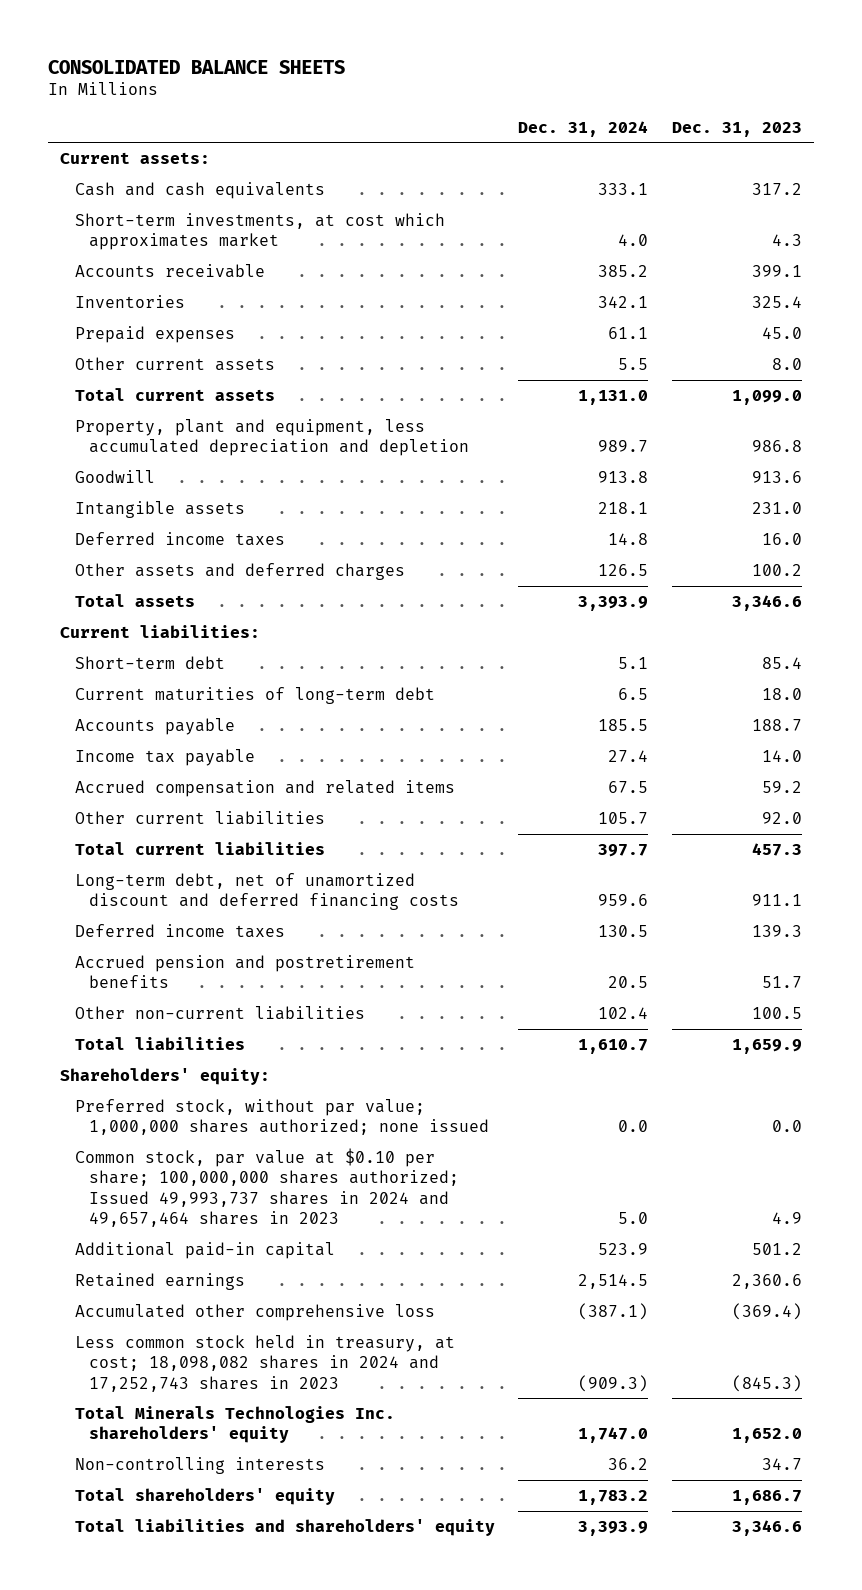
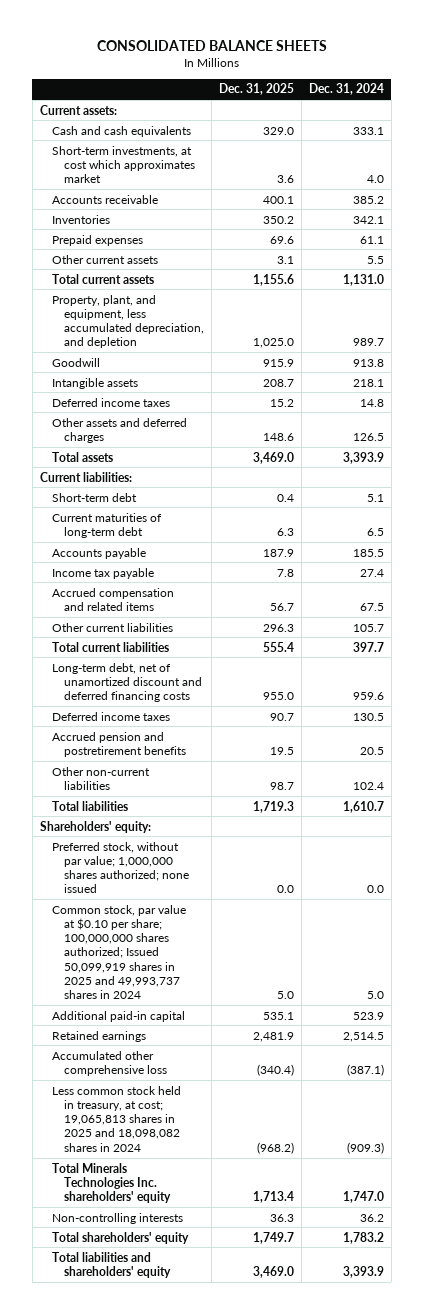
- | Dec. 31, 2024 | Dec. 31, 2023
+ | Dec. 31, 2025 | Dec. 31, 2024
- Property, plant and equipment, less accumulated depreciation and depletion | 989.7 | 986.8
+ Property, plant, and equipment, less accumulated depreciation, and depletion | 1,025.0 | 989.7
- Common stock, par value at $0.10 per share; 100,000,000 shares authorized; Issued 49,993,737 shares in 2024 and 49,657,464 shares in 2023 | 5.0 | 4.9
+ Common stock, par value at $0.10 per share; 100,000,000 shares authorized; Issued 50,099,919 shares in 2025 and 49,993,737 shares in 2024 | 5.0 | 5.0
- Less common stock held in treasury, at cost; 18,098,082 shares in 2024 and 17,252,743 shares in 2023 | (909.3) | (845.3)
+ Less common stock held in treasury, at cost; 19,065,813 shares in 2025 and 18,098,082 shares in 2024 | (968.2) | (909.3)

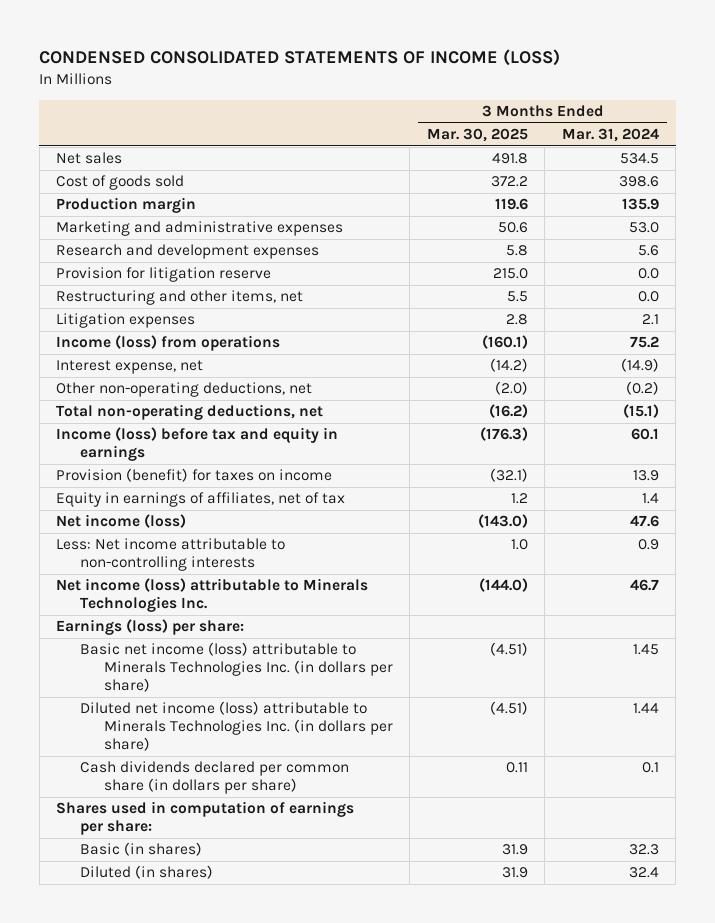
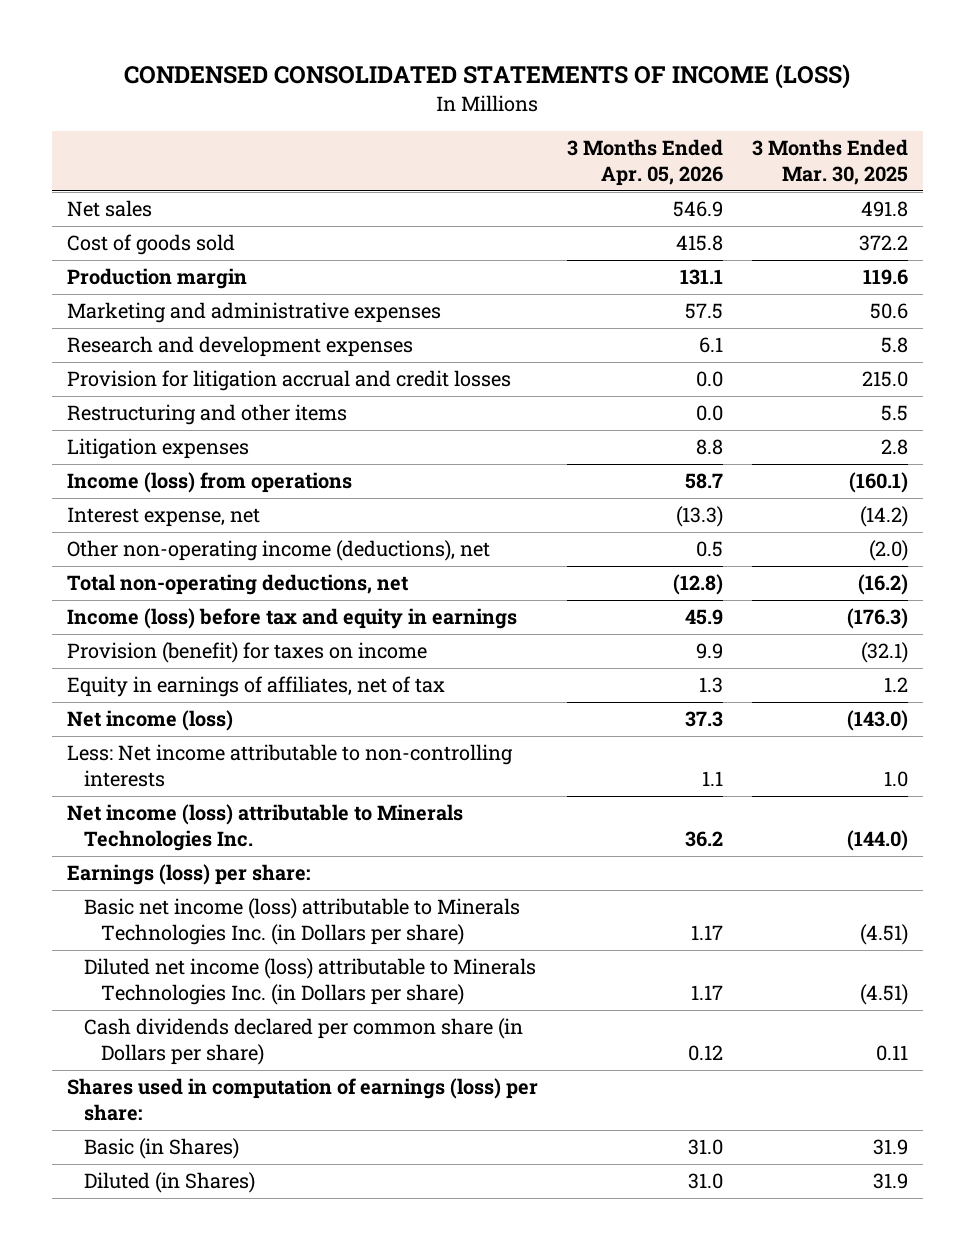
- | 3 Months Ended Mar. 30, 2025 | 3 Months Ended Mar. 31, 2024
+ | 3 Months Ended Apr. 05, 2026 | 3 Months Ended Mar. 30, 2025
- Provision for litigation reserve | 215.0 | 0.0
- Restructuring and other items, net | 5.5 | 0.0
+ Provision for litigation accrual and credit losses | 0.0 | 215.0
+ Restructuring and other items | 0.0 | 5.5
- Other non-operating deductions, net | (2.0) | (0.2)
+ Other non-operating income (deductions), net | 0.5 | (2.0)
- Basic net income (loss) attributable to Minerals Technologies Inc. (in dollars per share) | (4.51) | 1.45
- Diluted net income (loss) attributable to Minerals Technologies Inc. (in dollars per share) | (4.51) | 1.44
- Cash dividends declared per common share (in dollars per share) | 0.11 | 0.1
- Shares used in computation of earnings per share:
- Basic (in shares) | 31.9 | 32.3
- Diluted (in shares) | 31.9 | 32.4
+ Basic net income (loss) attributable to Minerals Technologies Inc. (in Dollars per share) | 1.17 | (4.51)
+ Diluted net income (loss) attributable to Minerals Technologies Inc. (in Dollars per share) | 1.17 | (4.51)
+ Cash dividends declared per common share (in Dollars per share) | 0.12 | 0.11
+ Shares used in computation of earnings (loss) per share:
+ Basic (in Shares) | 31.0 | 31.9
+ Diluted (in Shares) | 31.0 | 31.9

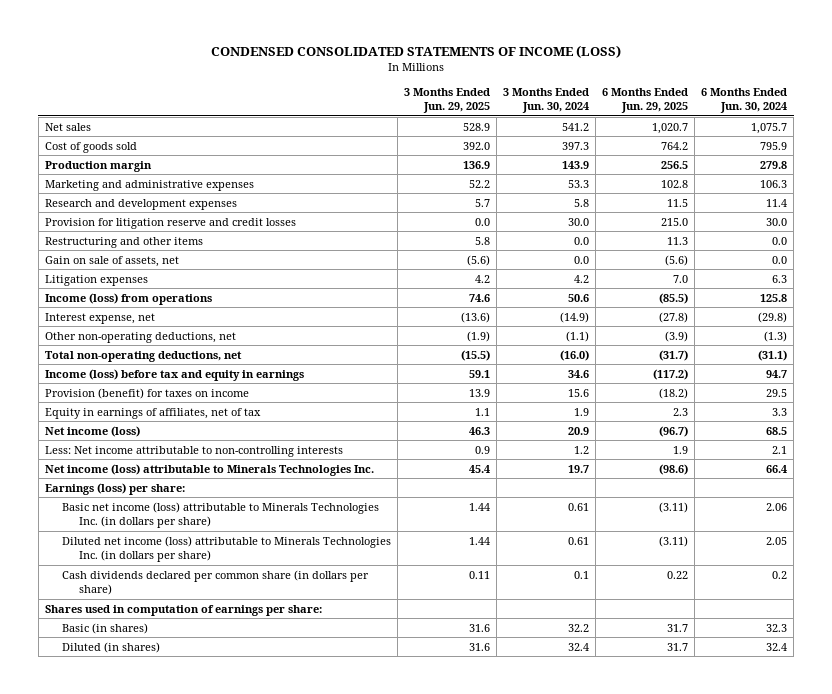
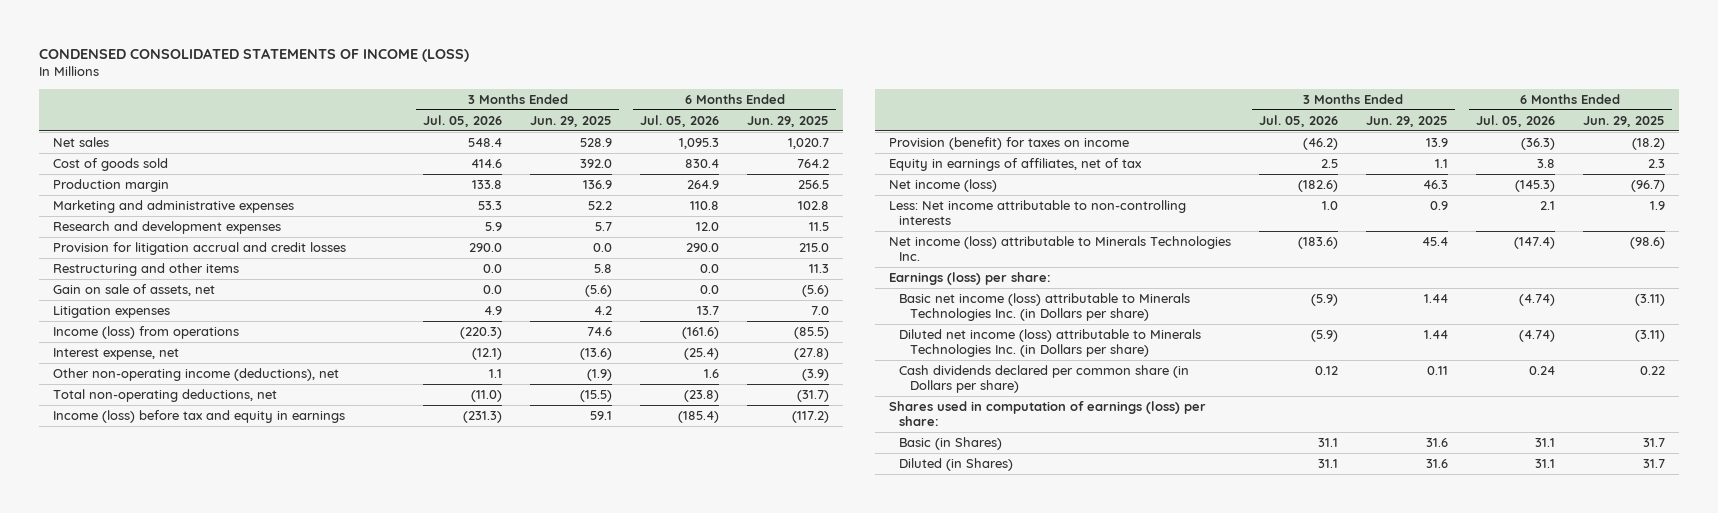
- | 3 Months Ended Jun. 29, 2025 | 3 Months Ended Jun. 30, 2024 | 6 Months Ended Jun. 29, 2025 | 6 Months Ended Jun. 30, 2024
+ | 3 Months Ended Jul. 05, 2026 | 3 Months Ended Jun. 29, 2025 | 6 Months Ended Jul. 05, 2026 | 6 Months Ended Jun. 29, 2025
- Provision for litigation reserve and credit losses | 0.0 | 30.0 | 215.0 | 30.0
+ Provision for litigation accrual and credit losses | 290.0 | 0.0 | 290.0 | 215.0
- Other non-operating deductions, net | (1.9) | (1.1) | (3.9) | (1.3)
+ Other non-operating income (deductions), net | 1.1 | (1.9) | 1.6 | (3.9)
- Basic net income (loss) attributable to Minerals Technologies Inc. (in dollars per share) | 1.44 | 0.61 | (3.11) | 2.06
- Diluted net income (loss) attributable to Minerals Technologies Inc. (in dollars per share) | 1.44 | 0.61 | (3.11) | 2.05
- Cash dividends declared per common share (in dollars per share) | 0.11 | 0.1 | 0.22 | 0.2
- Shares used in computation of earnings per share:
- Basic (in shares) | 31.6 | 32.2 | 31.7 | 32.3
- Diluted (in shares) | 31.6 | 32.4 | 31.7 | 32.4
+ Basic net income (loss) attributable to Minerals Technologies Inc. (in Dollars per share) | (5.9) | 1.44 | (4.74) | (3.11)
+ Diluted net income (loss) attributable to Minerals Technologies Inc. (in Dollars per share) | (5.9) | 1.44 | (4.74) | (3.11)
+ Cash dividends declared per common share (in Dollars per share) | 0.12 | 0.11 | 0.24 | 0.22
+ Shares used in computation of earnings (loss) per share:
+ Basic (in Shares) | 31.1 | 31.6 | 31.1 | 31.7
+ Diluted (in Shares) | 31.1 | 31.6 | 31.1 | 31.7

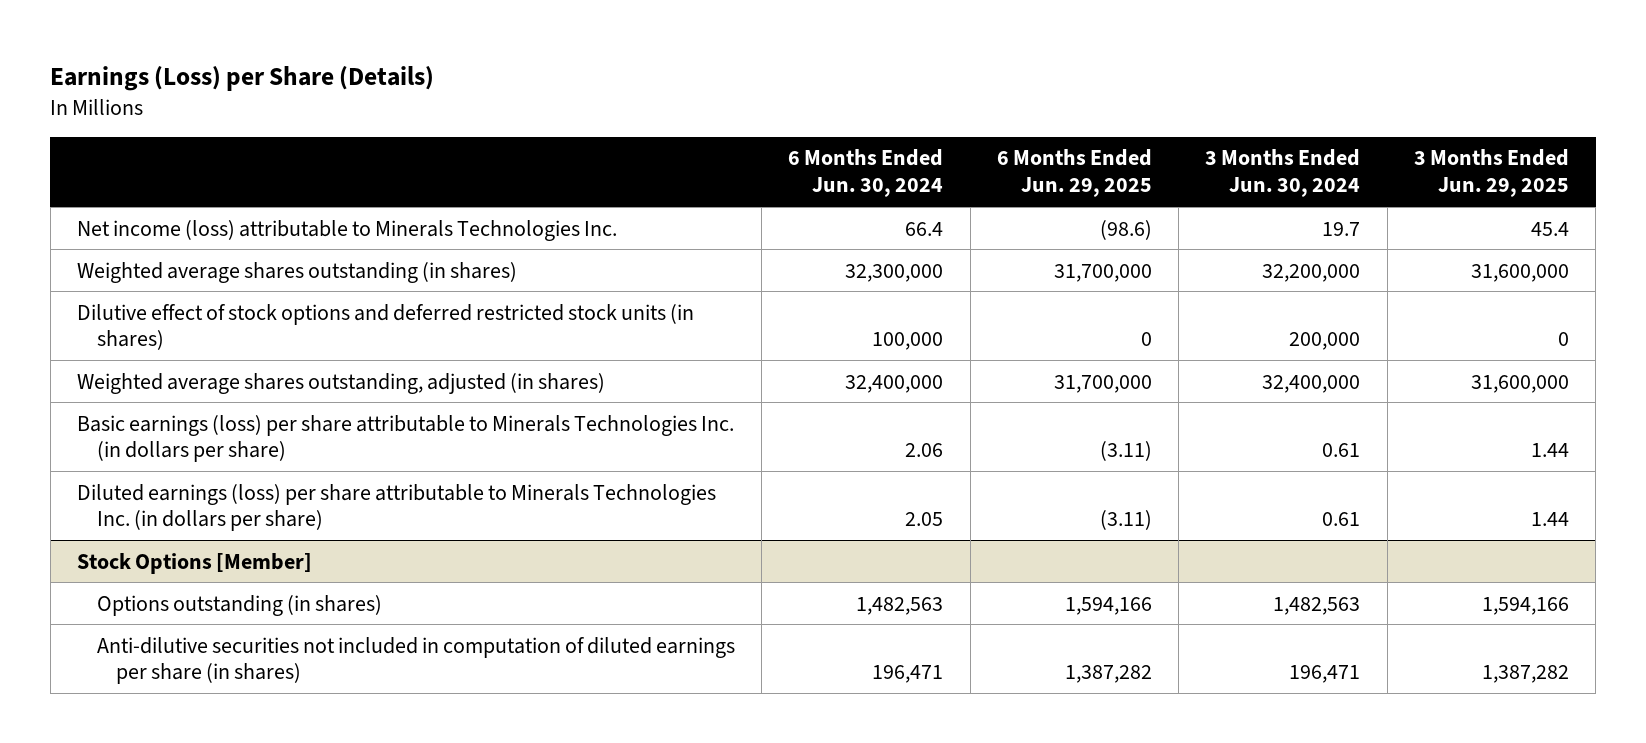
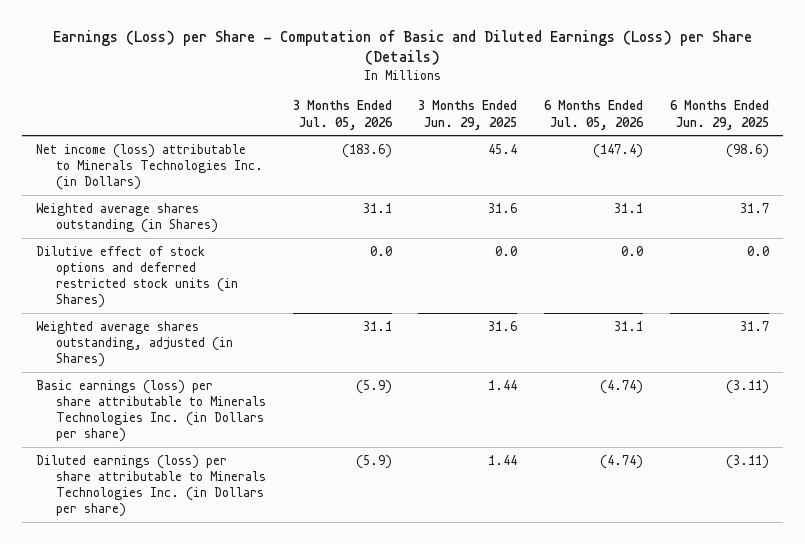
- Earnings (Loss) per Share (Details)
+ Earnings (Loss) per Share - Computation of Basic and Diluted Earnings (Loss) per Share (Details)
- | 6 Months Ended Jun. 30, 2024 | 6 Months Ended Jun. 29, 2025 | 3 Months Ended Jun. 30, 2024 | 3 Months Ended Jun. 29, 2025
+ | 3 Months Ended Jul. 05, 2026 | 3 Months Ended Jun. 29, 2025 | 6 Months Ended Jul. 05, 2026 | 6 Months Ended Jun. 29, 2025
- Net income (loss) attributable to Minerals Technologies Inc. | 66.4 | (98.6) | 19.7 | 45.4
- Weighted average shares outstanding (in shares) | 32,300,000 | 31,700,000 | 32,200,000 | 31,600,000
- Dilutive effect of stock options and deferred restricted stock units (in shares) | 100,000 | 0 | 200,000 | 0
- Weighted average shares outstanding, adjusted (in shares) | 32,400,000 | 31,700,000 | 32,400,000 | 31,600,000
- Basic earnings (loss) per share attributable to Minerals Technologies Inc. (in dollars per share) | 2.06 | (3.11) | 0.61 | 1.44
- Diluted earnings (loss) per share attributable to Minerals Technologies Inc. (in dollars per share) | 2.05 | (3.11) | 0.61 | 1.44
- Stock Options [Member]
- Options outstanding (in shares) | 1,482,563 | 1,594,166 | 1,482,563 | 1,594,166
- Anti-dilutive securities not included in computation of diluted earnings per share (in shares) | 196,471 | 1,387,282 | 196,471 | 1,387,282
+ Net income (loss) attributable to Minerals Technologies Inc. (in Dollars) | (183.6) | 45.4 | (147.4) | (98.6)
+ Weighted average shares outstanding (in Shares) | 31.1 | 31.6 | 31.1 | 31.7
+ Dilutive effect of stock options and deferred restricted stock units (in Shares) | 0.0 | 0.0 | 0.0 | 0.0
+ Weighted average shares outstanding, adjusted (in Shares) | 31.1 | 31.6 | 31.1 | 31.7
+ Basic earnings (loss) per share attributable to Minerals Technologies Inc. (in Dollars per share) | (5.9) | 1.44 | (4.74) | (3.11)
+ Diluted earnings (loss) per share attributable to Minerals Technologies Inc. (in Dollars per share) | (5.9) | 1.44 | (4.74) | (3.11)

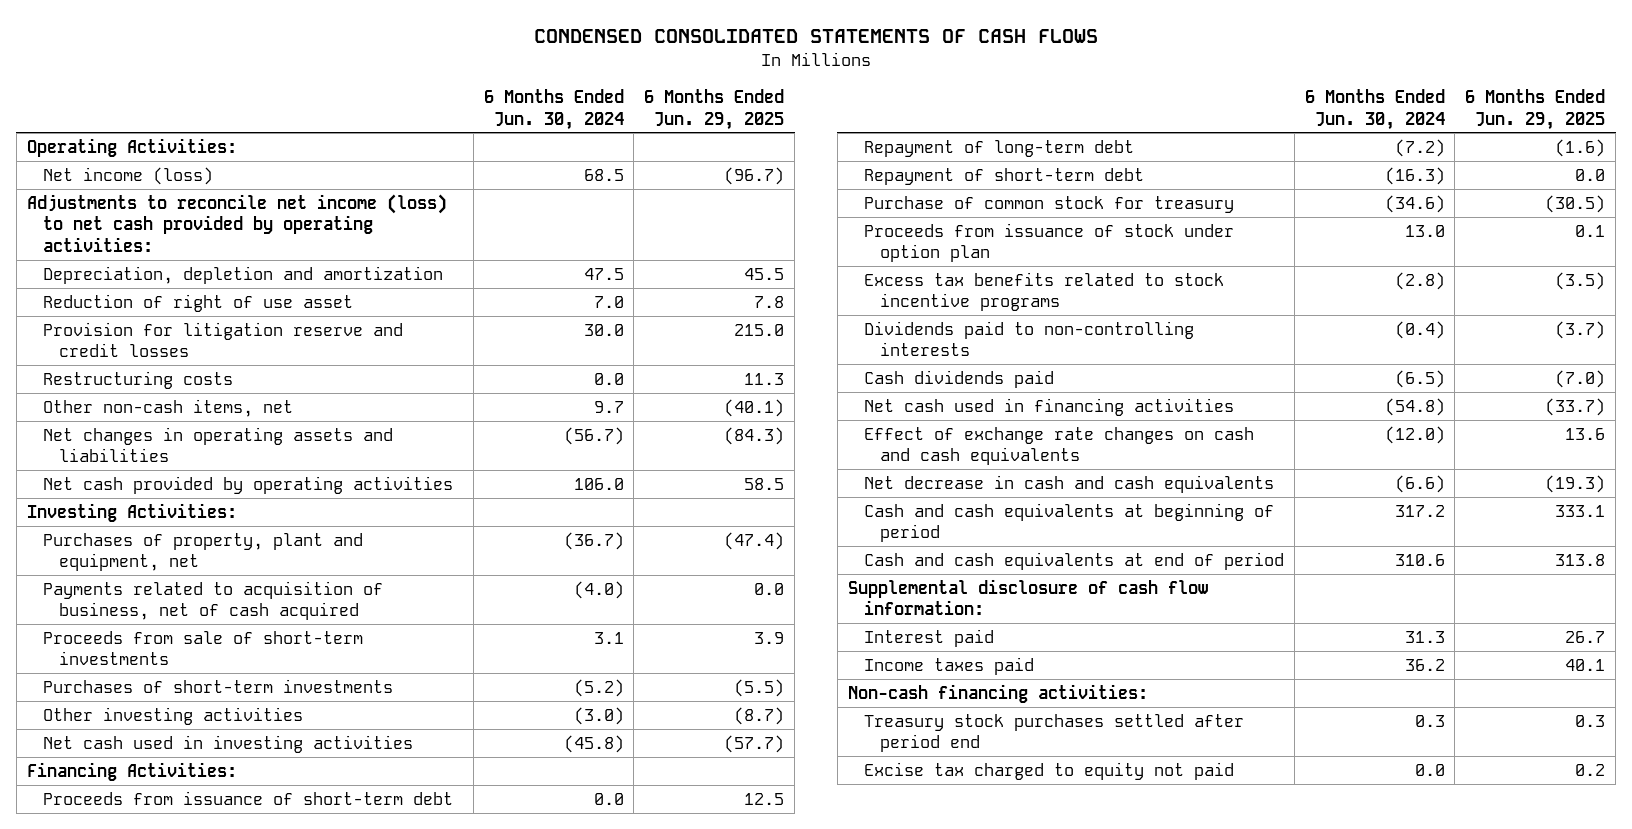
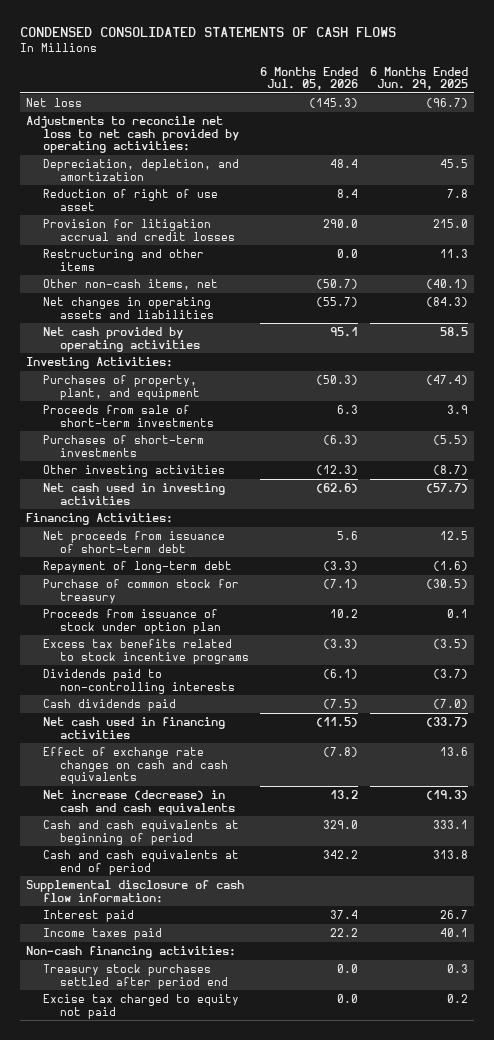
- | 6 Months Ended Jun. 30, 2024 | 6 Months Ended Jun. 29, 2025
+ | 6 Months Ended Jul. 05, 2026 | 6 Months Ended Jun. 29, 2025
- Operating Activities:
- Net income (loss) | 68.5 | (96.7)
- Adjustments to reconcile net income (loss) to net cash provided by operating activities:
- Depreciation, depletion and amortization | 47.5 | 45.5
+ Net loss | (145.3) | (96.7)
+ Adjustments to reconcile net loss to net cash provided by operating activities:
+ Depreciation, depletion, and amortization | 48.4 | 45.5
- Provision for litigation reserve and credit losses | 30.0 | 215.0
- Restructuring costs | 0.0 | 11.3
+ Provision for litigation accrual and credit losses | 290.0 | 215.0
+ Restructuring and other items | 0.0 | 11.3
- Purchases of property, plant and equipment, net | (36.7) | (47.4)
- Payments related to acquisition of business, net of cash acquired | (4.0) | 0.0
+ Purchases of property, plant, and equipment | (50.3) | (47.4)
- Proceeds from issuance of short-term debt | 0.0 | 12.5
+ Net proceeds from issuance of short-term debt | 5.6 | 12.5
- Repayment of short-term debt | (16.3) | 0.0
- Net decrease in cash and cash equivalents | (6.6) | (19.3)
+ Net increase (decrease) in cash and cash equivalents | 13.2 | (19.3)

